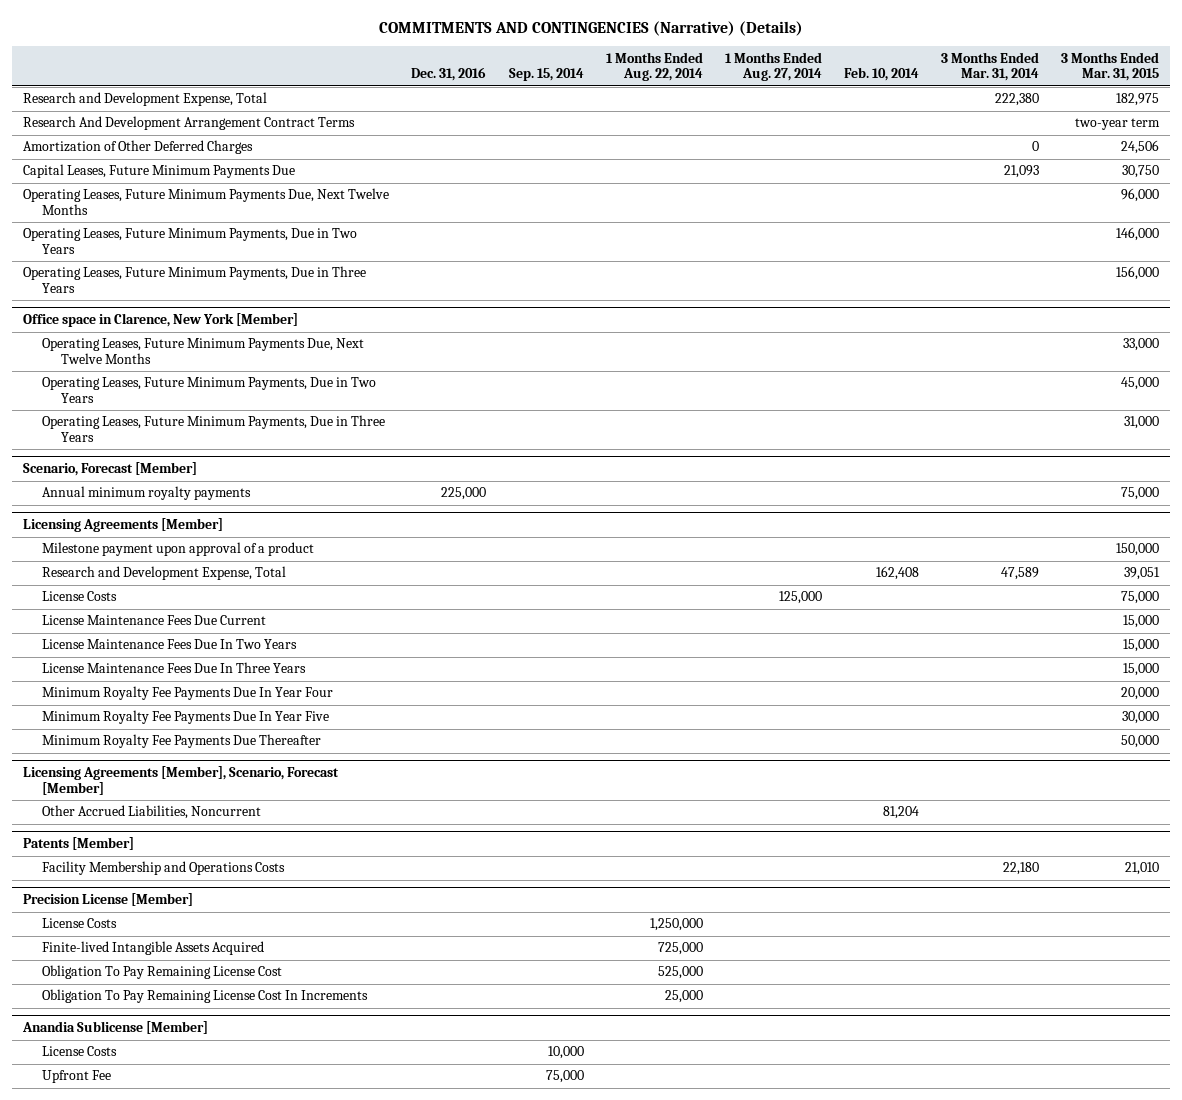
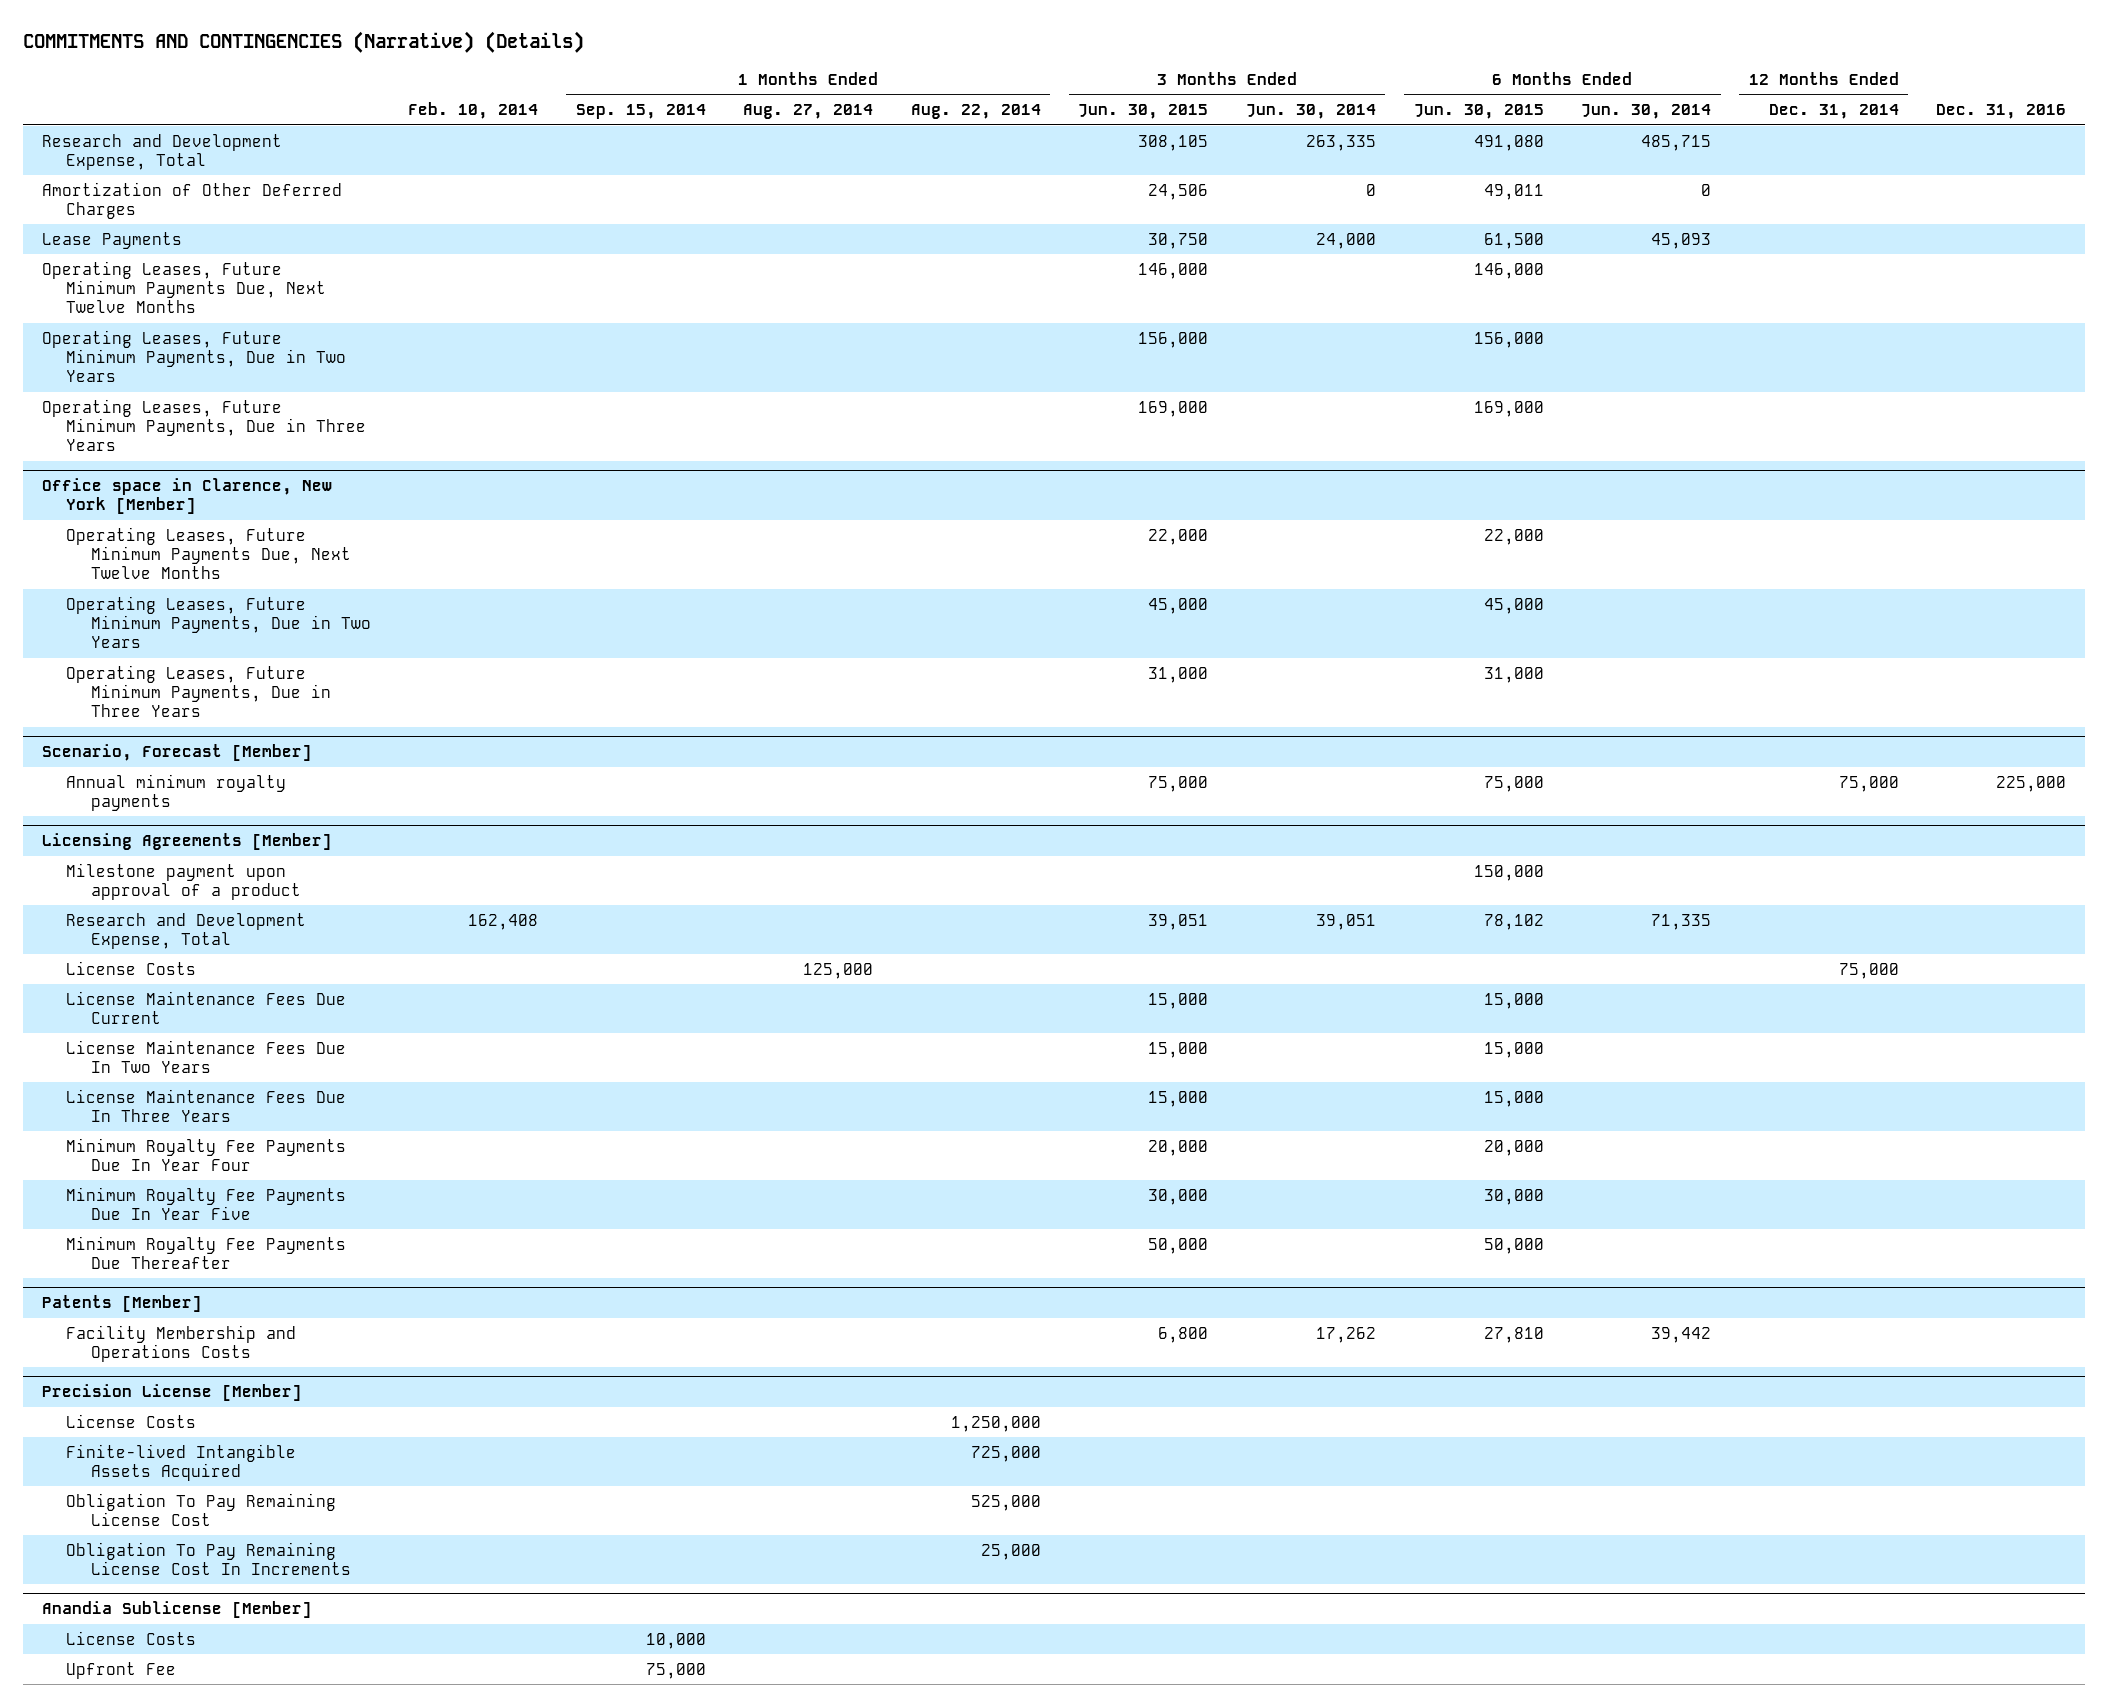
- | Dec. 31, 2016 | Sep. 15, 2014 | 1 Months Ended Aug. 22, 2014 | 1 Months Ended Aug. 27, 2014 | Feb. 10, 2014 | 3 Months Ended Mar. 31, 2014 | 3 Months Ended Mar. 31, 2015
+ | Feb. 10, 2014 | 1 Months Ended Sep. 15, 2014 | 1 Months Ended Aug. 27, 2014 | 1 Months Ended Aug. 22, 2014 | 3 Months Ended Jun. 30, 2015 | 3 Months Ended Jun. 30, 2014 | 6 Months Ended Jun. 30, 2015 | 6 Months Ended Jun. 30, 2014 | 12 Months Ended Dec. 31, 2014 | Dec. 31, 2016
- Research And Development Arrangement Contract Terms | | | | | | | two-year term
- Capital Leases, Future Minimum Payments Due | | | | | | 21,093 | 30,750
+ Lease Payments | | | | | 30,750 | 24,000 | 61,500 | 45,093 | |
- Licensing Agreements [Member], Scenario, Forecast [Member]
- Other Accrued Liabilities, Noncurrent | | | | | 81,204 | |

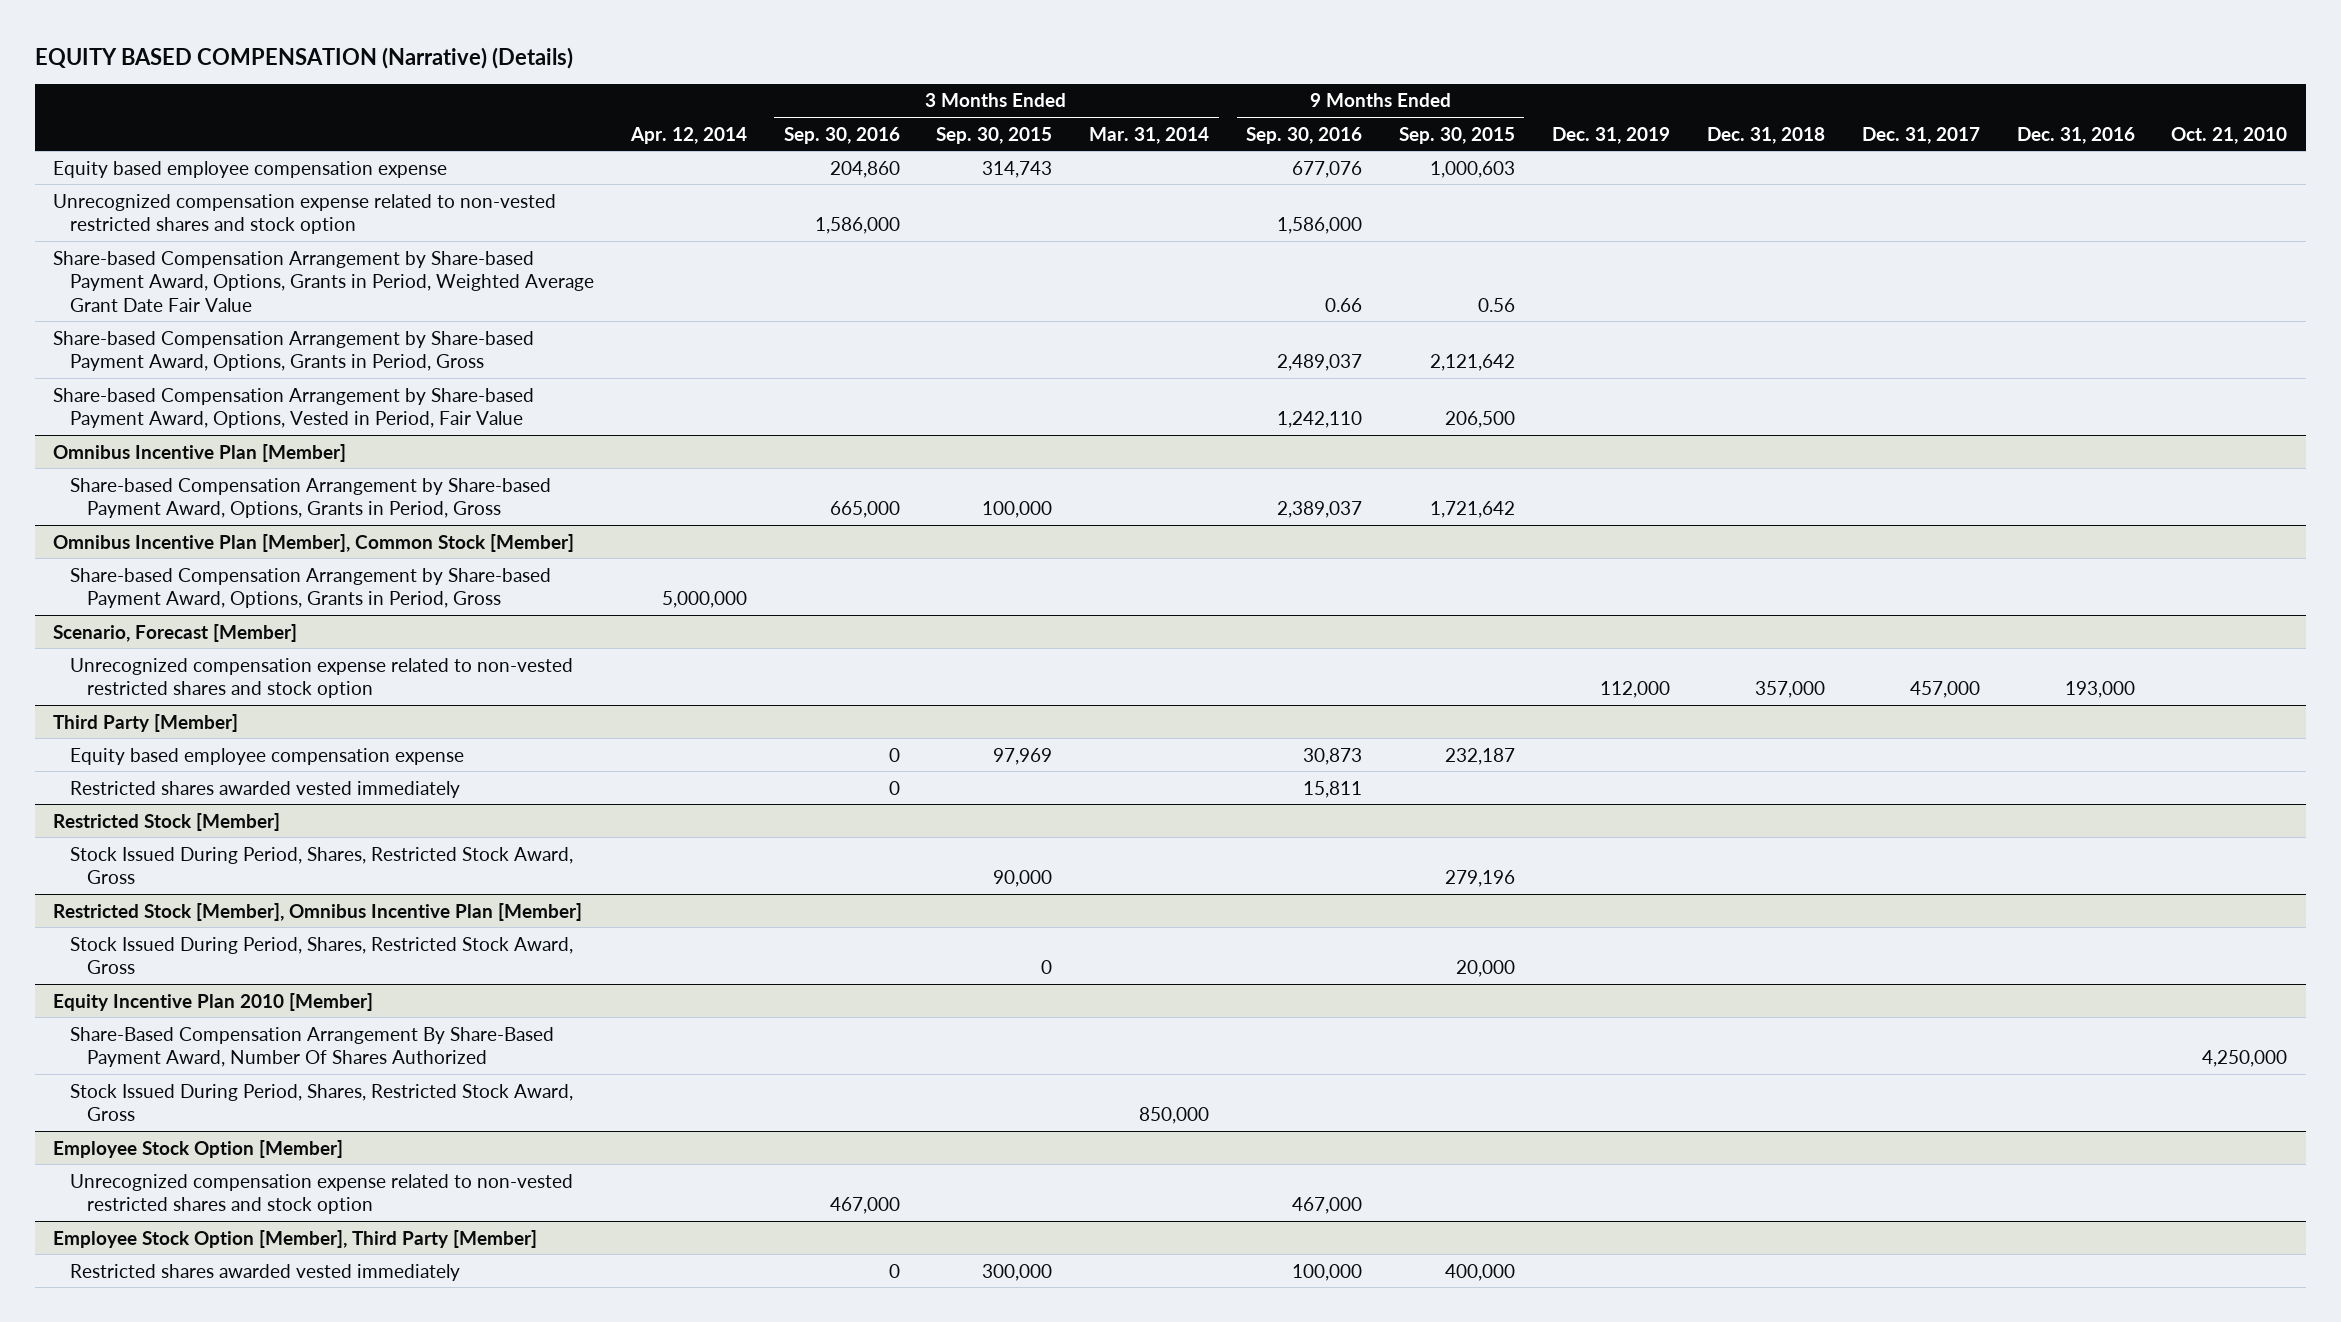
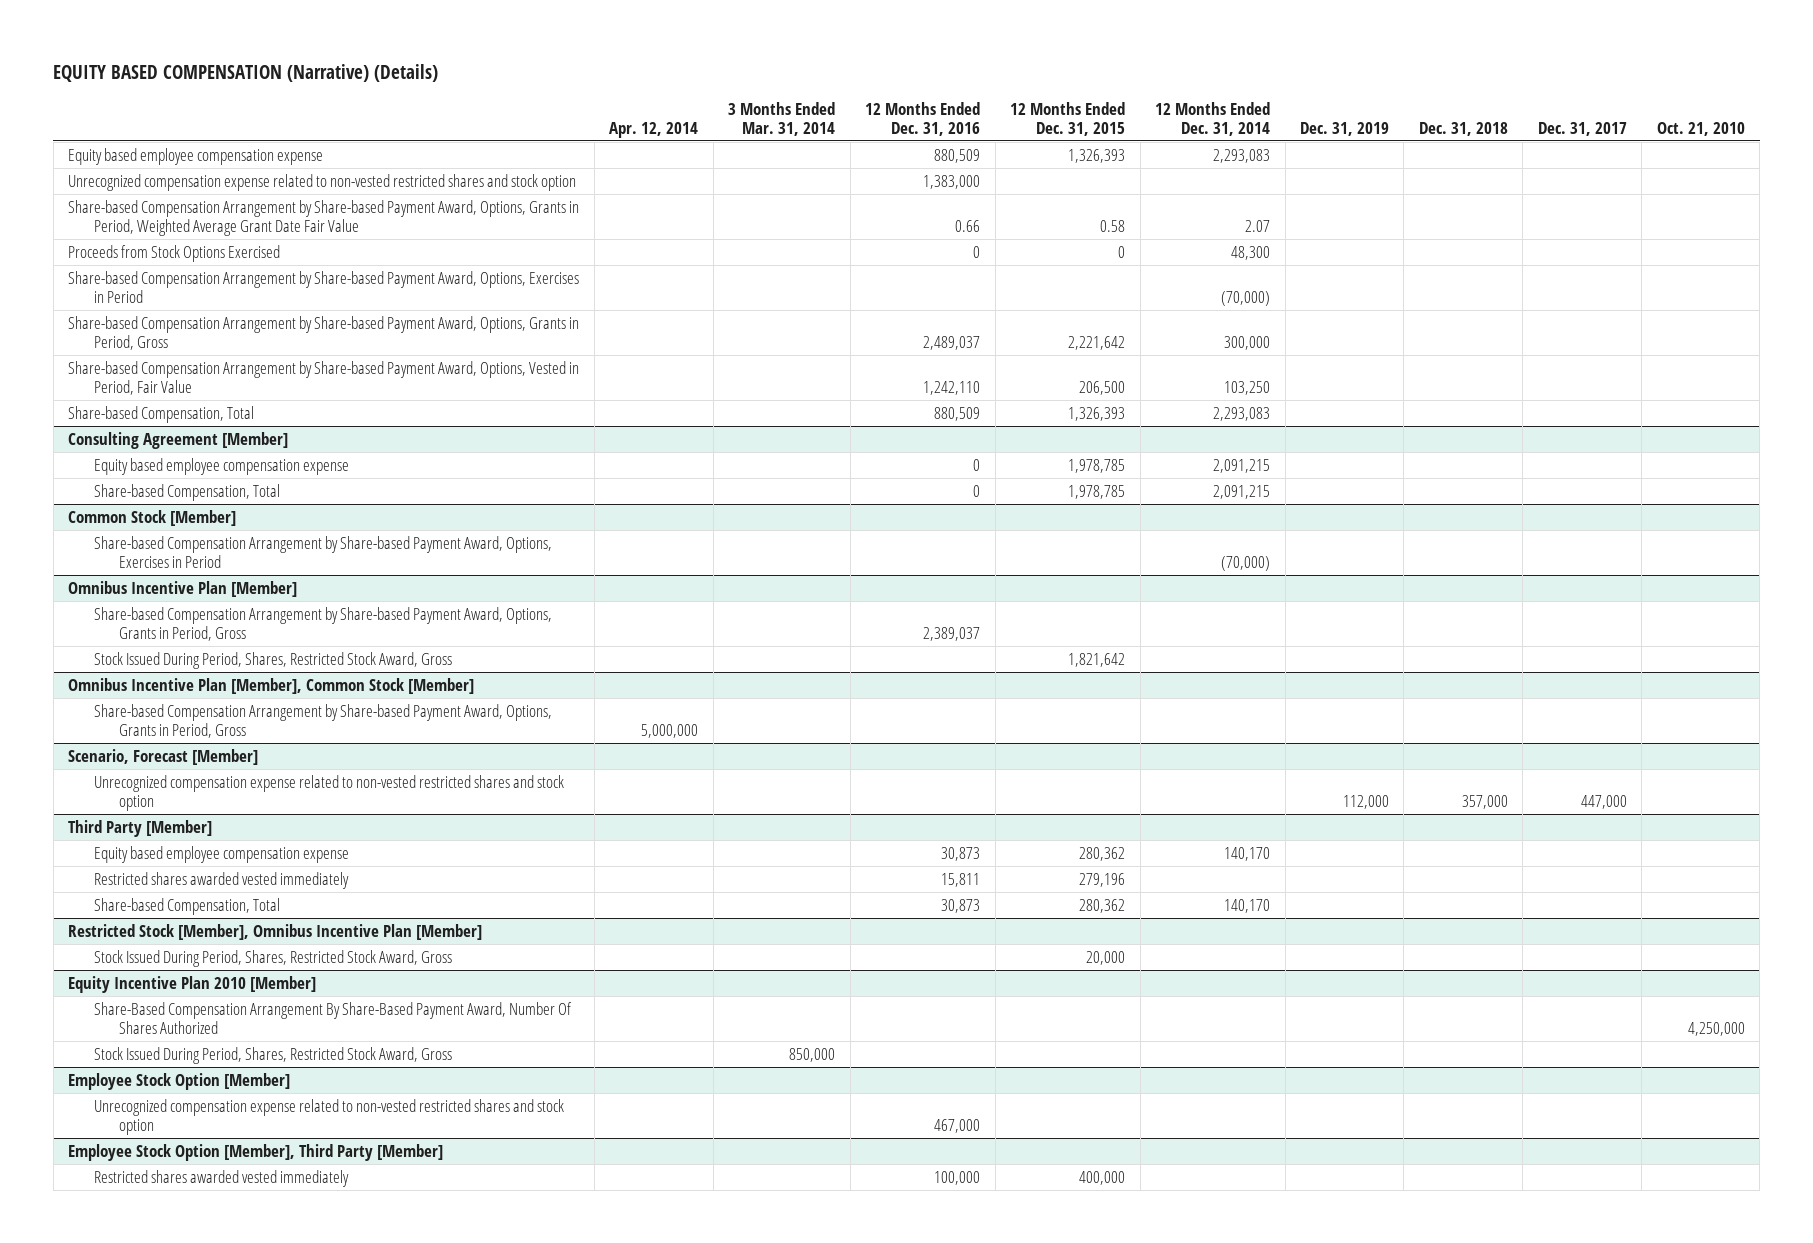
- | Apr. 12, 2014 | 3 Months Ended Sep. 30, 2016 | 3 Months Ended Sep. 30, 2015 | 3 Months Ended Mar. 31, 2014 | 9 Months Ended Sep. 30, 2016 | 9 Months Ended Sep. 30, 2015 | Dec. 31, 2019 | Dec. 31, 2018 | Dec. 31, 2017 | Dec. 31, 2016 | Oct. 21, 2010
+ | Apr. 12, 2014 | 3 Months Ended Mar. 31, 2014 | 12 Months Ended Dec. 31, 2016 | 12 Months Ended Dec. 31, 2015 | 12 Months Ended Dec. 31, 2014 | Dec. 31, 2019 | Dec. 31, 2018 | Dec. 31, 2017 | Oct. 21, 2010
+ Proceeds from Stock Options Exercised | | | 0 | 0 | 48,300 | | | |
+ Share-based Compensation Arrangement by Share-based Payment Award, Options, Exercises in Period | | | | | (70,000) | | | |
+ Share-based Compensation, Total | | | 880,509 | 1,326,393 | 2,293,083 | | | |
+ Consulting Agreement [Member]
+ Equity based employee compensation expense | | | 0 | 1,978,785 | 2,091,215 | | | |
+ Share-based Compensation, Total | | | 0 | 1,978,785 | 2,091,215 | | | |
+ Common Stock [Member]
+ Share-based Compensation Arrangement by Share-based Payment Award, Options, Exercises in Period | | | | | (70,000) | | | |
@ Omnibus Incentive Plan [Member]
+ Stock Issued During Period, Shares, Restricted Stock Award, Gross | | | | 1,821,642 | | | | |
@ Scenario, Forecast [Member]
- Unrecognized compensation expense related to non-vested restricted shares and stock option | | | | | | | 112,000 | 357,000 | 457,000 | 193,000 |
+ Unrecognized compensation expense related to non-vested restricted shares and stock option | | | | | | 112,000 | 357,000 | 447,000 |
- Restricted Stock [Member]
- Stock Issued During Period, Shares, Restricted Stock Award, Gross | | | 90,000 | | | 279,196 | | | | |
@ Third Party [Member]
+ Share-based Compensation, Total | | | 30,873 | 280,362 | 140,170 | | | |

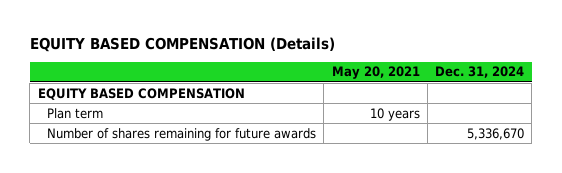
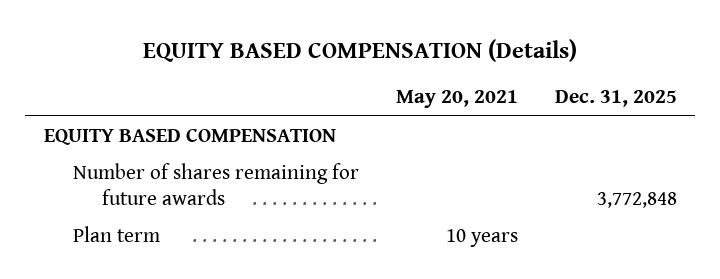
- | May 20, 2021 | Dec. 31, 2024
+ | May 20, 2021 | Dec. 31, 2025
moved down: Plan term | 10 years |

